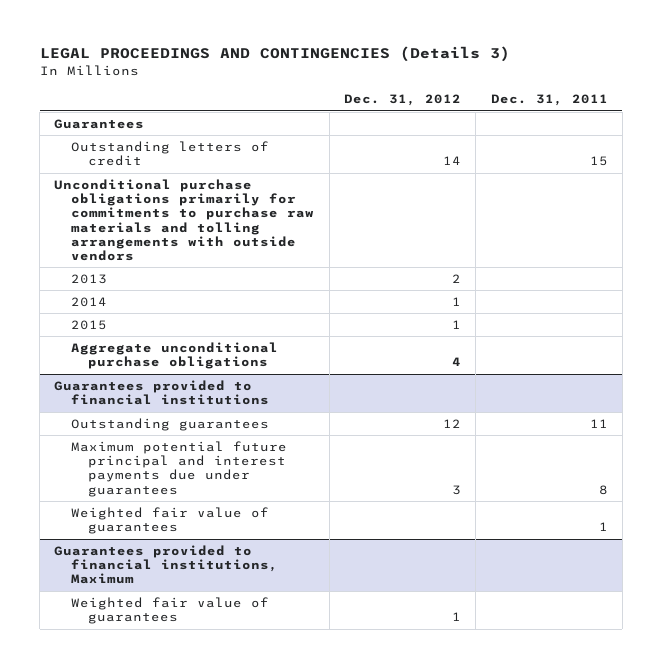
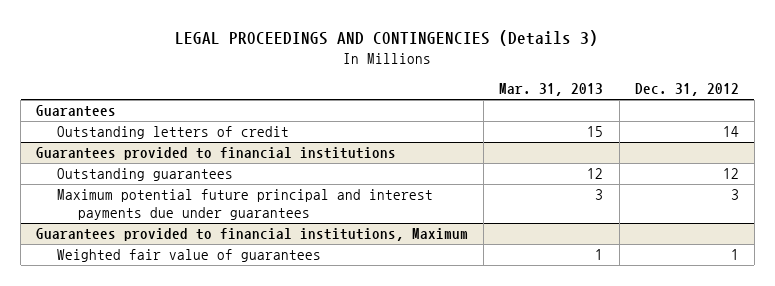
- | Dec. 31, 2012 | Dec. 31, 2011
+ | Mar. 31, 2013 | Dec. 31, 2012
- Unconditional purchase obligations primarily for commitments to purchase raw materials and tolling arrangements with outside vendors
- 2013 | 2 |
- 2014 | 1 |
- 2015 | 1 |
- Aggregate unconditional purchase obligations | 4 |
@ Guarantees provided to financial institutions
- Weighted fair value of guarantees | | 1

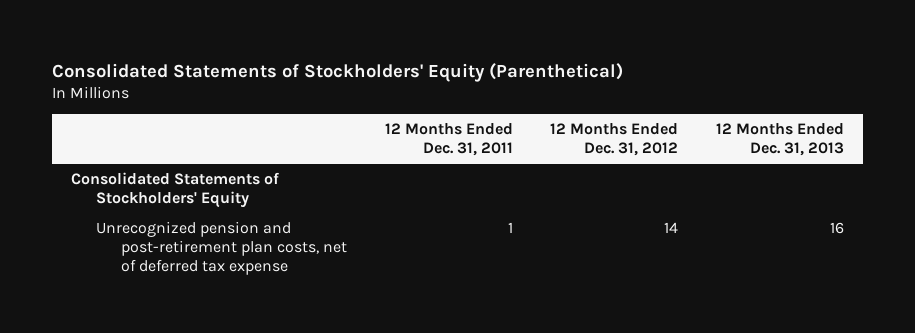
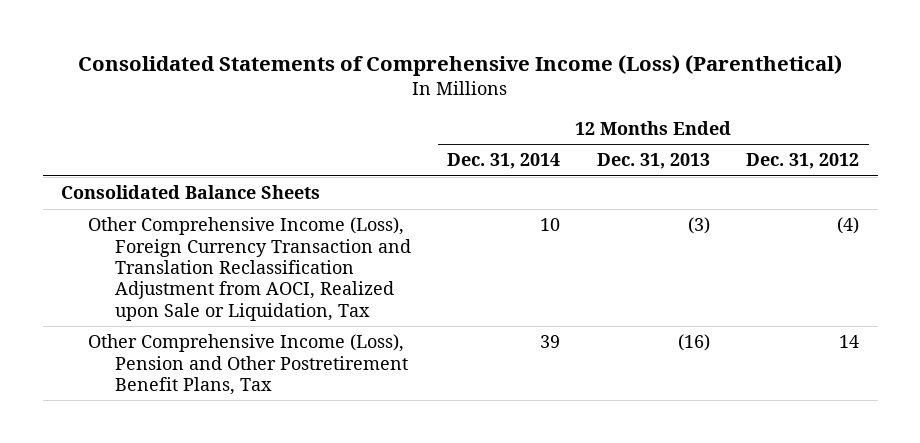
- Consolidated Statements of Stockholders' Equity (Parenthetical)
+ Consolidated Statements of Comprehensive Income (Loss) (Parenthetical)
- | 12 Months Ended Dec. 31, 2011 | 12 Months Ended Dec. 31, 2012 | 12 Months Ended Dec. 31, 2013
+ | 12 Months Ended Dec. 31, 2014 | 12 Months Ended Dec. 31, 2013 | 12 Months Ended Dec. 31, 2012
- Consolidated Statements of Stockholders' Equity
- Unrecognized pension and post-retirement plan costs, net of deferred tax expense | 1 | 14 | 16
+ Consolidated Balance Sheets
+ Other Comprehensive Income (Loss), Foreign Currency Transaction and Translation Reclassification Adjustment from AOCI, Realized upon Sale or Liquidation, Tax | 10 | (3) | (4)
+ Other Comprehensive Income (Loss), Pension and Other Postretirement Benefit Plans, Tax | 39 | (16) | 14

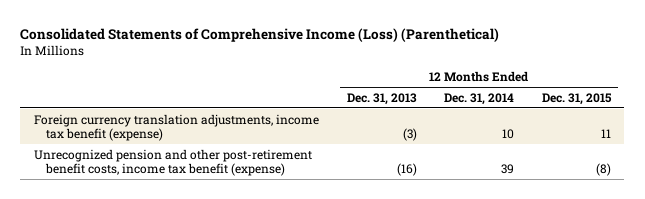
- | 12 Months Ended Dec. 31, 2014 | 12 Months Ended Dec. 31, 2013 | 12 Months Ended Dec. 31, 2012
+ | 12 Months Ended Dec. 31, 2013 | 12 Months Ended Dec. 31, 2014 | 12 Months Ended Dec. 31, 2015
- Consolidated Balance Sheets
- Other Comprehensive Income (Loss), Foreign Currency Transaction and Translation Reclassification Adjustment from AOCI, Realized upon Sale or Liquidation, Tax | 10 | (3) | (4)
- Other Comprehensive Income (Loss), Pension and Other Postretirement Benefit Plans, Tax | 39 | (16) | 14
+ Foreign currency translation adjustments, income tax benefit (expense) | (3) | 10 | 11
+ Unrecognized pension and other post-retirement benefit costs, income tax benefit (expense) | (16) | 39 | (8)

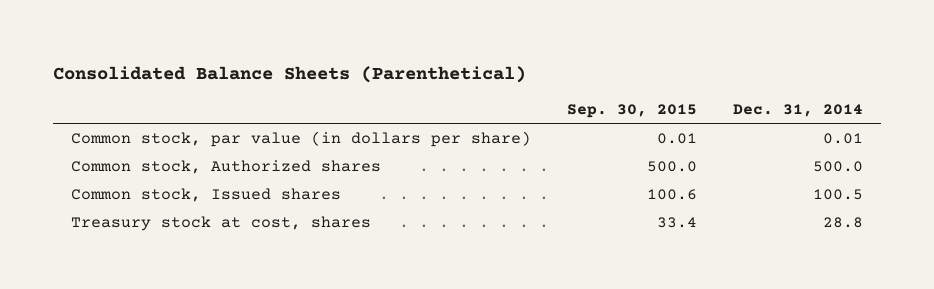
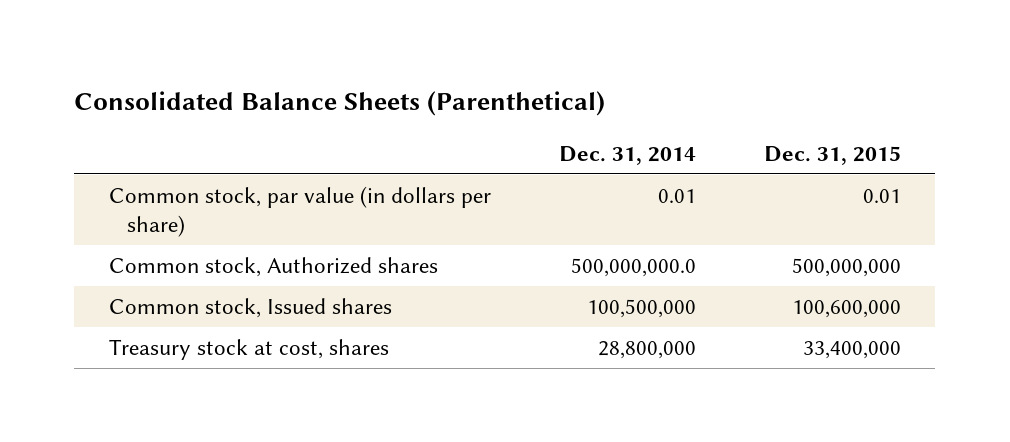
- | Sep. 30, 2015 | Dec. 31, 2014
+ | Dec. 31, 2014 | Dec. 31, 2015
- Common stock, Authorized shares | 500.0 | 500.0
- Common stock, Issued shares | 100.6 | 100.5
- Treasury stock at cost, shares | 33.4 | 28.8
+ Common stock, Authorized shares | 500,000,000.0 | 500,000,000
+ Common stock, Issued shares | 100,500,000 | 100,600,000
+ Treasury stock at cost, shares | 28,800,000 | 33,400,000

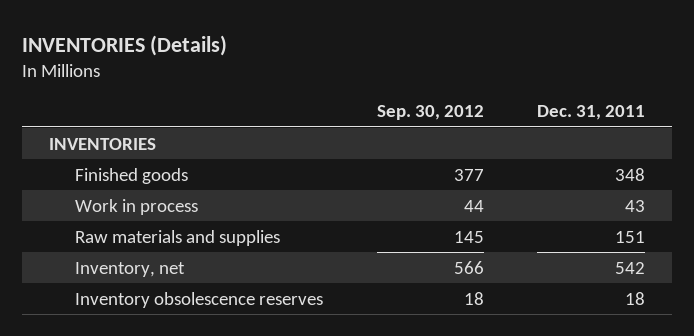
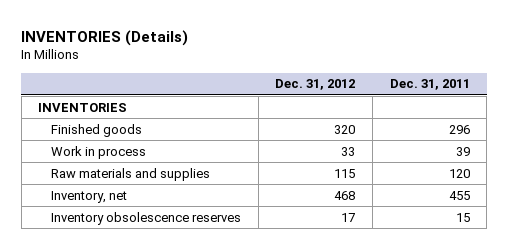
- | Sep. 30, 2012 | Dec. 31, 2011
+ | Dec. 31, 2012 | Dec. 31, 2011
- Finished goods | 377 | 348
- Work in process | 44 | 43
- Raw materials and supplies | 145 | 151
- Inventory, net | 566 | 542
- Inventory obsolescence reserves | 18 | 18
+ Finished goods | 320 | 296
+ Work in process | 33 | 39
+ Raw materials and supplies | 115 | 120
+ Inventory, net | 468 | 455
+ Inventory obsolescence reserves | 17 | 15

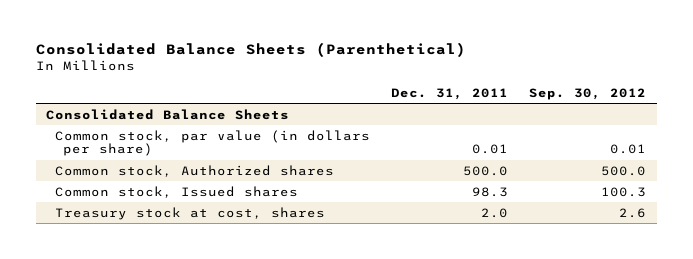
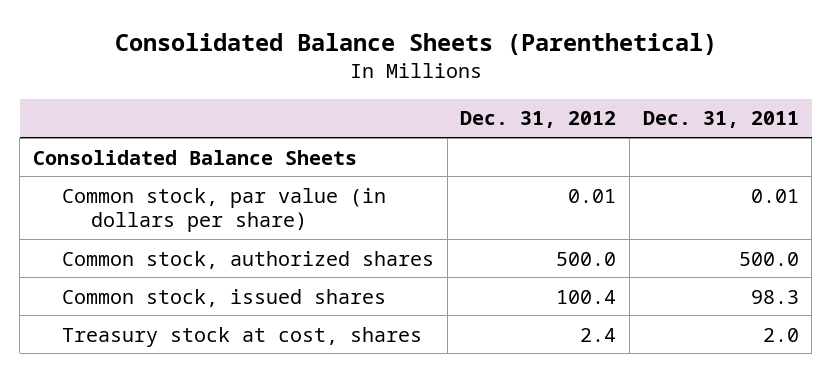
- | Dec. 31, 2011 | Sep. 30, 2012
+ | Dec. 31, 2012 | Dec. 31, 2011
- Common stock, Authorized shares | 500.0 | 500.0
- Common stock, Issued shares | 98.3 | 100.3
+ Common stock, authorized shares | 500.0 | 500.0
+ Common stock, issued shares | 100.4 | 98.3

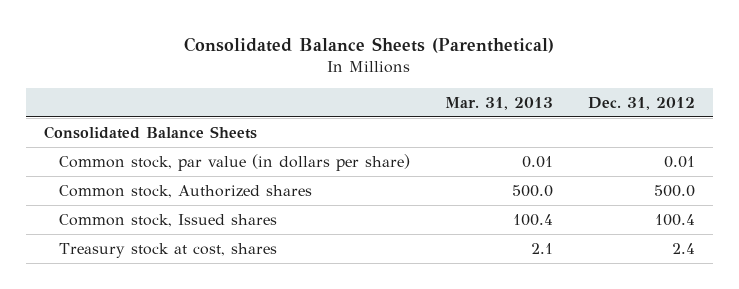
- | Dec. 31, 2012 | Dec. 31, 2011
+ | Mar. 31, 2013 | Dec. 31, 2012
- Common stock, authorized shares | 500.0 | 500.0
- Common stock, issued shares | 100.4 | 98.3
+ Common stock, Authorized shares | 500.0 | 500.0
+ Common stock, Issued shares | 100.4 | 100.4

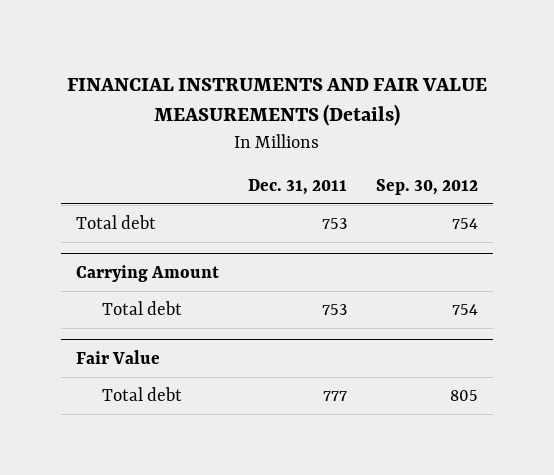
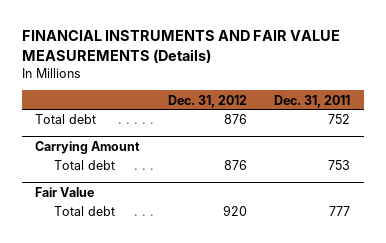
- | Dec. 31, 2011 | Sep. 30, 2012
+ | Dec. 31, 2012 | Dec. 31, 2011
- Total debt | 753 | 754
+ Total debt | 876 | 752

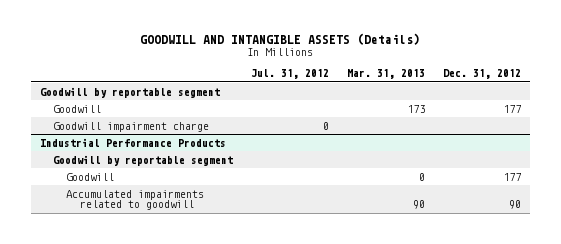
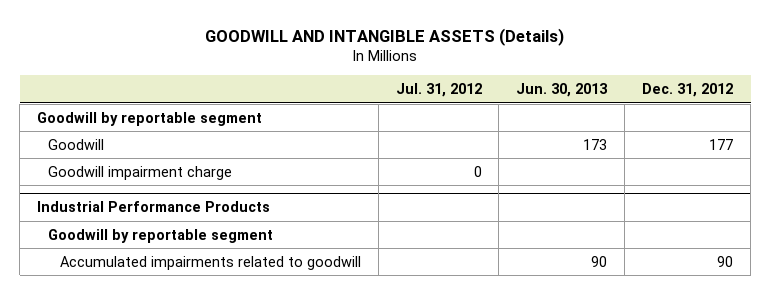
- | Jul. 31, 2012 | Mar. 31, 2013 | Dec. 31, 2012
+ | Jul. 31, 2012 | Jun. 30, 2013 | Dec. 31, 2012
@ Industrial Performance Products
- Goodwill | | 0 | 177

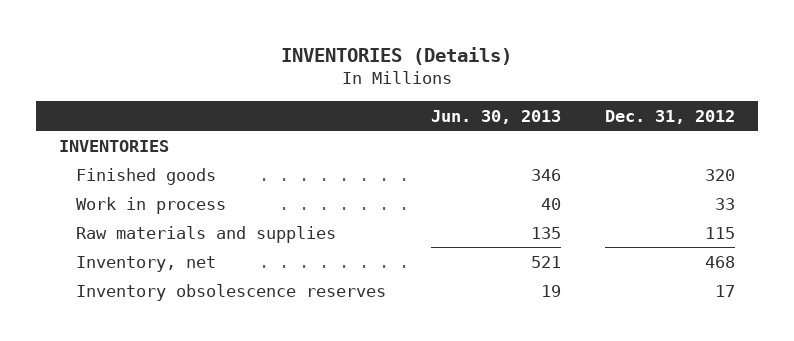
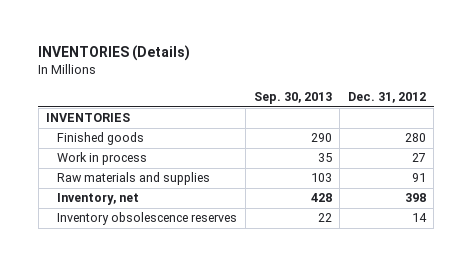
- | Jun. 30, 2013 | Dec. 31, 2012
+ | Sep. 30, 2013 | Dec. 31, 2012
- Finished goods | 346 | 320
- Work in process | 40 | 33
- Raw materials and supplies | 135 | 115
- Inventory, net | 521 | 468
- Inventory obsolescence reserves | 19 | 17
+ Finished goods | 290 | 280
+ Work in process | 35 | 27
+ Raw materials and supplies | 103 | 91
+ Inventory, net | 428 | 398
+ Inventory obsolescence reserves | 22 | 14

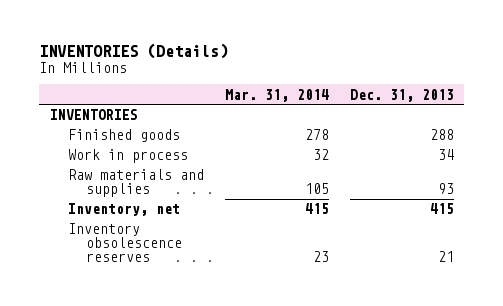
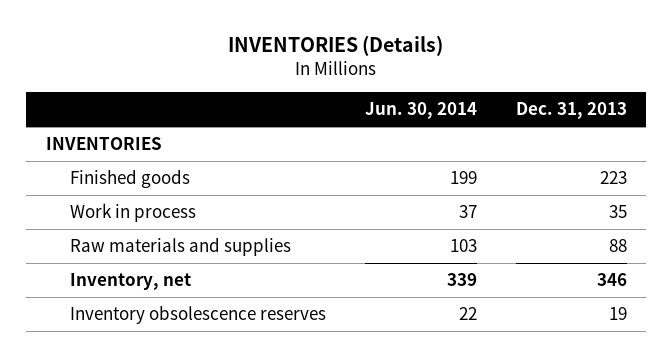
- | Mar. 31, 2014 | Dec. 31, 2013
+ | Jun. 30, 2014 | Dec. 31, 2013
- Finished goods | 278 | 288
- Work in process | 32 | 34
- Raw materials and supplies | 105 | 93
- Inventory, net | 415 | 415
- Inventory obsolescence reserves | 23 | 21
+ Finished goods | 199 | 223
+ Work in process | 37 | 35
+ Raw materials and supplies | 103 | 88
+ Inventory, net | 339 | 346
+ Inventory obsolescence reserves | 22 | 19

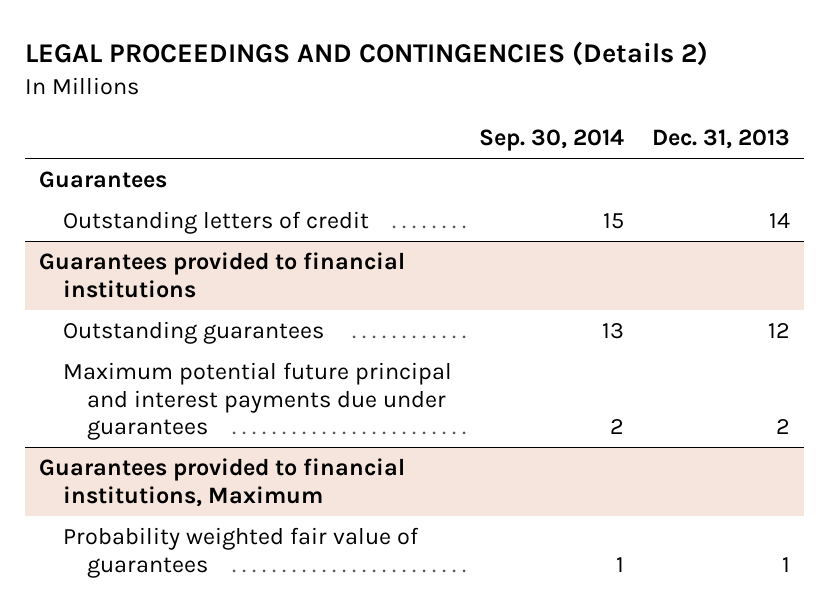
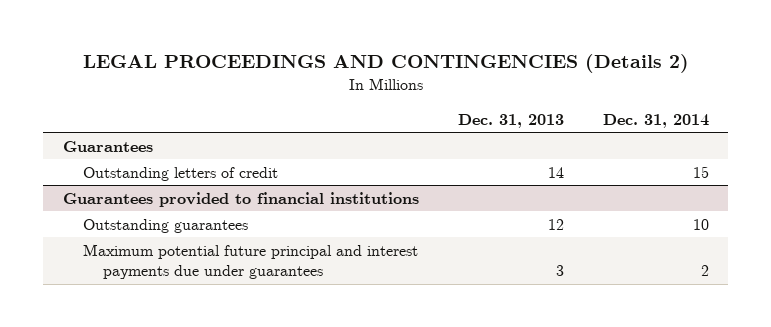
- | Sep. 30, 2014 | Dec. 31, 2013
+ | Dec. 31, 2013 | Dec. 31, 2014
@ Guarantees provided to financial institutions
- Maximum potential future principal and interest payments due under guarantees | 2 | 2
- Guarantees provided to financial institutions, Maximum
- Probability weighted fair value of guarantees | 1 | 1
@ Guarantees provided to financial institutions
+ Maximum potential future principal and interest payments due under guarantees | 3 | 2

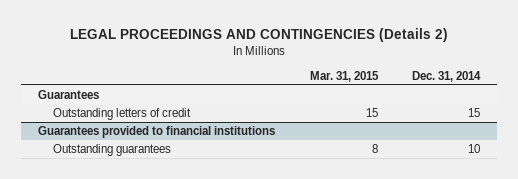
- | Dec. 31, 2013 | Dec. 31, 2014
+ | Mar. 31, 2015 | Dec. 31, 2014
@ Guarantees provided to financial institutions
- Maximum potential future principal and interest payments due under guarantees | 3 | 2

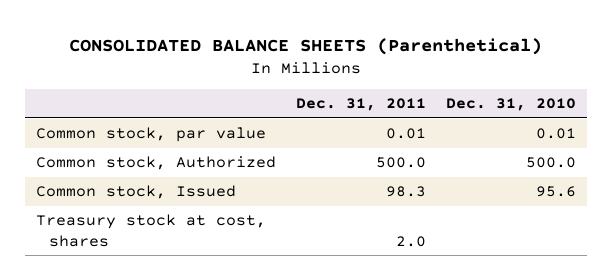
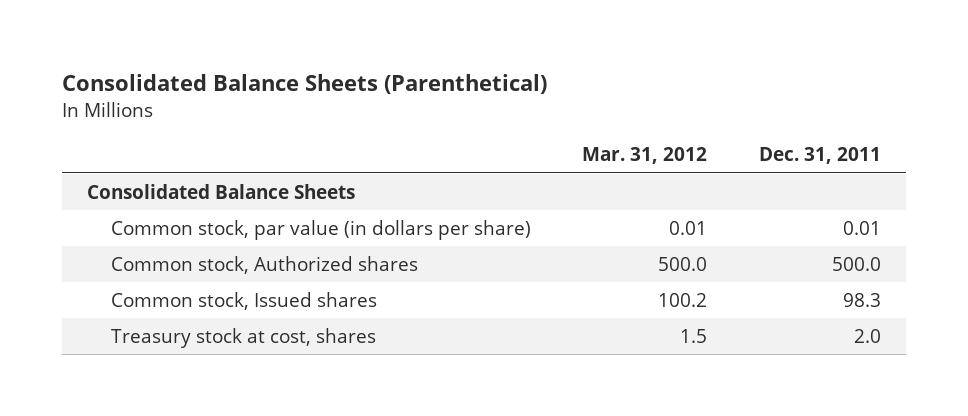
- CONSOLIDATED BALANCE SHEETS (Parenthetical)
+ Consolidated Balance Sheets (Parenthetical)
- | Dec. 31, 2011 | Dec. 31, 2010
+ | Mar. 31, 2012 | Dec. 31, 2011
- Common stock, par value | 0.01 | 0.01
- Common stock, Authorized | 500.0 | 500.0
- Common stock, Issued | 98.3 | 95.6
+ Consolidated Balance Sheets
+ Common stock, par value (in dollars per share) | 0.01 | 0.01
+ Common stock, Authorized shares | 500.0 | 500.0
+ Common stock, Issued shares | 100.2 | 98.3

